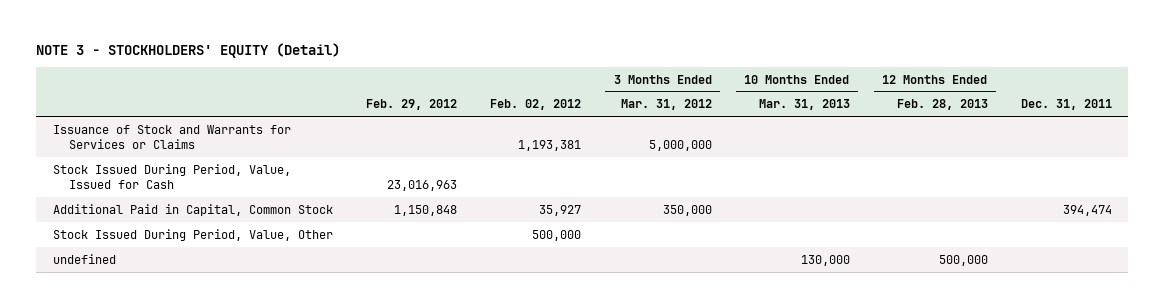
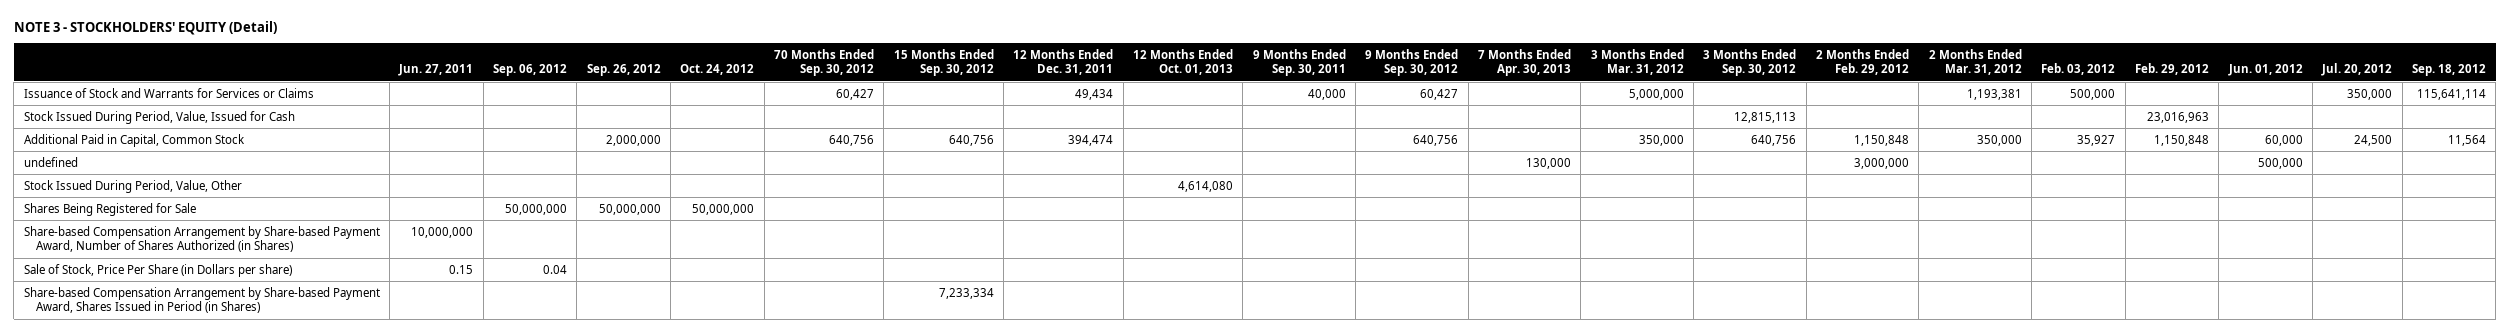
- | Feb. 29, 2012 | Feb. 02, 2012 | 3 Months Ended Mar. 31, 2012 | 10 Months Ended Mar. 31, 2013 | 12 Months Ended Feb. 28, 2013 | Dec. 31, 2011
+ | Jun. 27, 2011 | Sep. 06, 2012 | Sep. 26, 2012 | Oct. 24, 2012 | 70 Months Ended Sep. 30, 2012 | 15 Months Ended Sep. 30, 2012 | 12 Months Ended Dec. 31, 2011 | 12 Months Ended Oct. 01, 2013 | 9 Months Ended Sep. 30, 2011 | 9 Months Ended Sep. 30, 2012 | 7 Months Ended Apr. 30, 2013 | 3 Months Ended Mar. 31, 2012 | 3 Months Ended Sep. 30, 2012 | 2 Months Ended Feb. 29, 2012 | 2 Months Ended Mar. 31, 2012 | Feb. 03, 2012 | Feb. 29, 2012 | Jun. 01, 2012 | Jul. 20, 2012 | Sep. 18, 2012
moved down: Stock Issued During Period, Value, Other | | | | | | | | 4,614,080 | | | | | | | | | | | |
+ Shares Being Registered for Sale | | 50,000,000 | 50,000,000 | 50,000,000 | | | | | | | | | | | | | | | |
+ Share-based Compensation Arrangement by Share-based Payment Award, Number of Shares Authorized (in Shares) | 10,000,000 | | | | | | | | | | | | | | | | | | |
+ Sale of Stock, Price Per Share (in Dollars per share) | 0.15 | 0.04 | | | | | | | | | | | | | | | | | |
+ Share-based Compensation Arrangement by Share-based Payment Award, Shares Issued in Period (in Shares) | | | | | | 7,233,334 | | | | | | | | | | | | | |

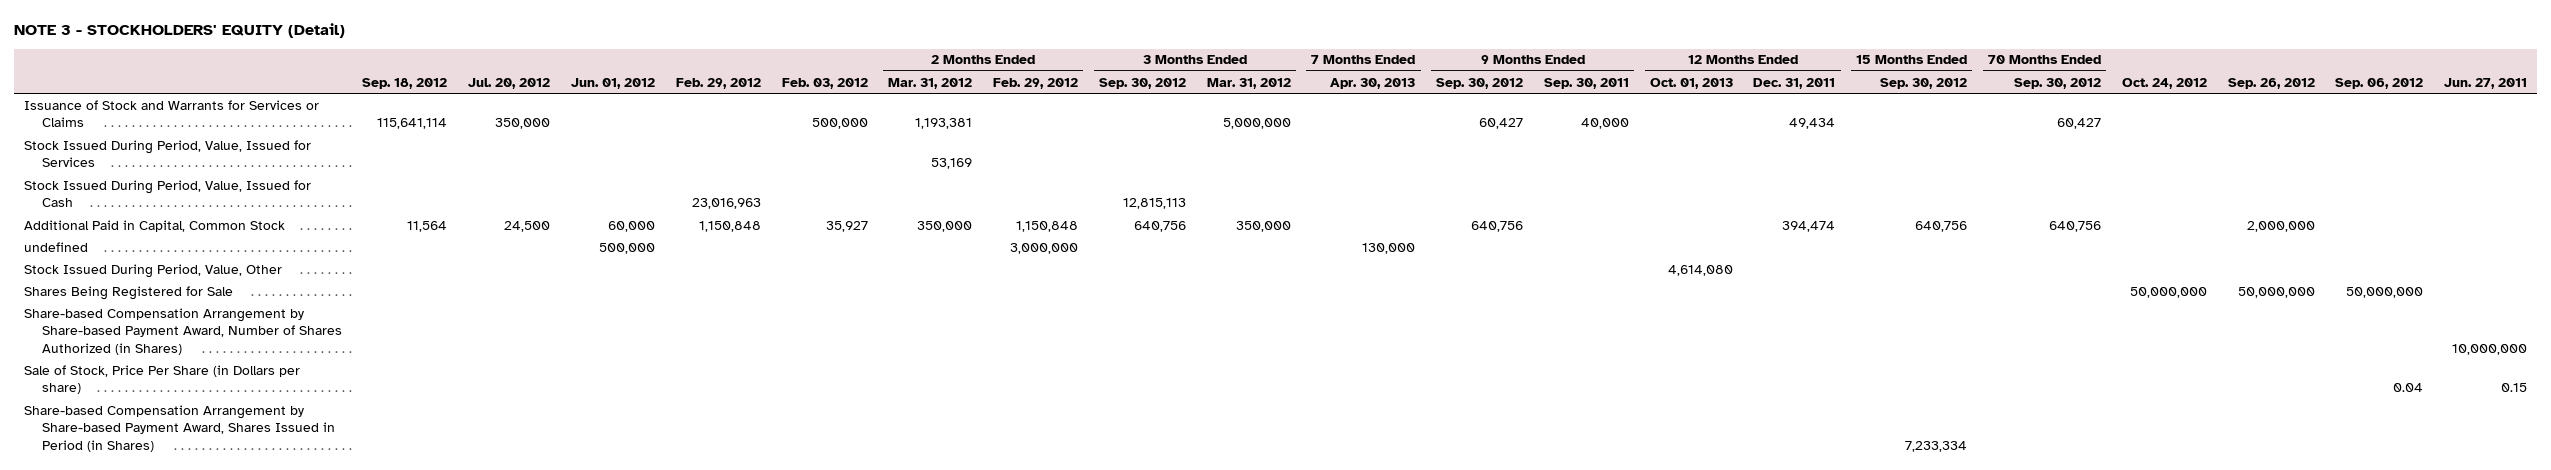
- | Jun. 27, 2011 | Sep. 06, 2012 | Sep. 26, 2012 | Oct. 24, 2012 | 70 Months Ended Sep. 30, 2012 | 15 Months Ended Sep. 30, 2012 | 12 Months Ended Dec. 31, 2011 | 12 Months Ended Oct. 01, 2013 | 9 Months Ended Sep. 30, 2011 | 9 Months Ended Sep. 30, 2012 | 7 Months Ended Apr. 30, 2013 | 3 Months Ended Mar. 31, 2012 | 3 Months Ended Sep. 30, 2012 | 2 Months Ended Feb. 29, 2012 | 2 Months Ended Mar. 31, 2012 | Feb. 03, 2012 | Feb. 29, 2012 | Jun. 01, 2012 | Jul. 20, 2012 | Sep. 18, 2012
+ | Sep. 18, 2012 | Jul. 20, 2012 | Jun. 01, 2012 | Feb. 29, 2012 | Feb. 03, 2012 | 2 Months Ended Mar. 31, 2012 | 2 Months Ended Feb. 29, 2012 | 3 Months Ended Sep. 30, 2012 | 3 Months Ended Mar. 31, 2012 | 7 Months Ended Apr. 30, 2013 | 9 Months Ended Sep. 30, 2012 | 9 Months Ended Sep. 30, 2011 | 12 Months Ended Oct. 01, 2013 | 12 Months Ended Dec. 31, 2011 | 15 Months Ended Sep. 30, 2012 | 70 Months Ended Sep. 30, 2012 | Oct. 24, 2012 | Sep. 26, 2012 | Sep. 06, 2012 | Jun. 27, 2011
+ Stock Issued During Period, Value, Issued for Services | | | | | | 53,169 | | | | | | | | | | | | | |

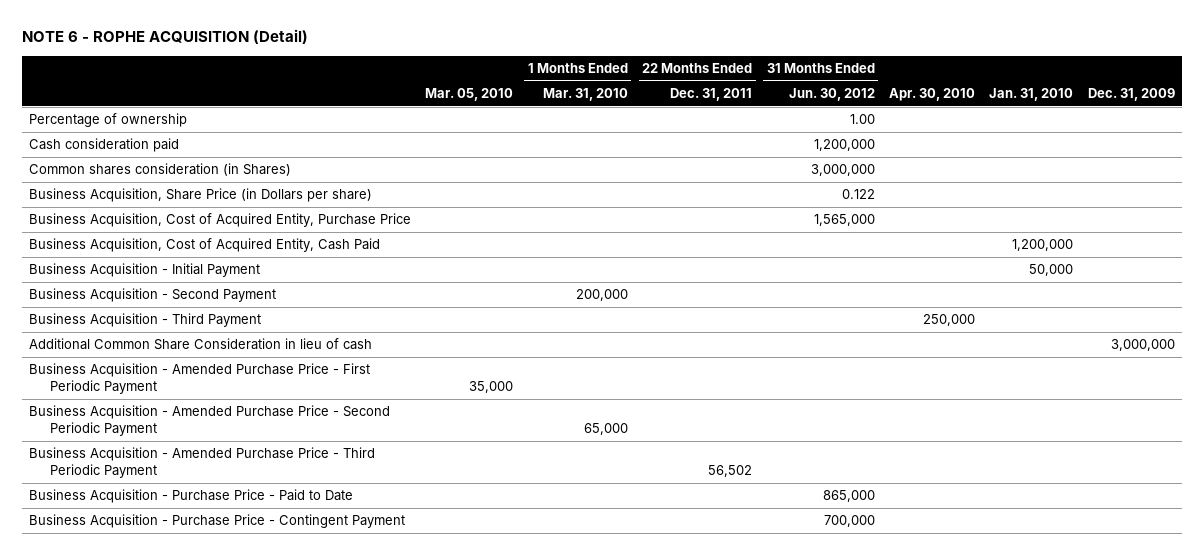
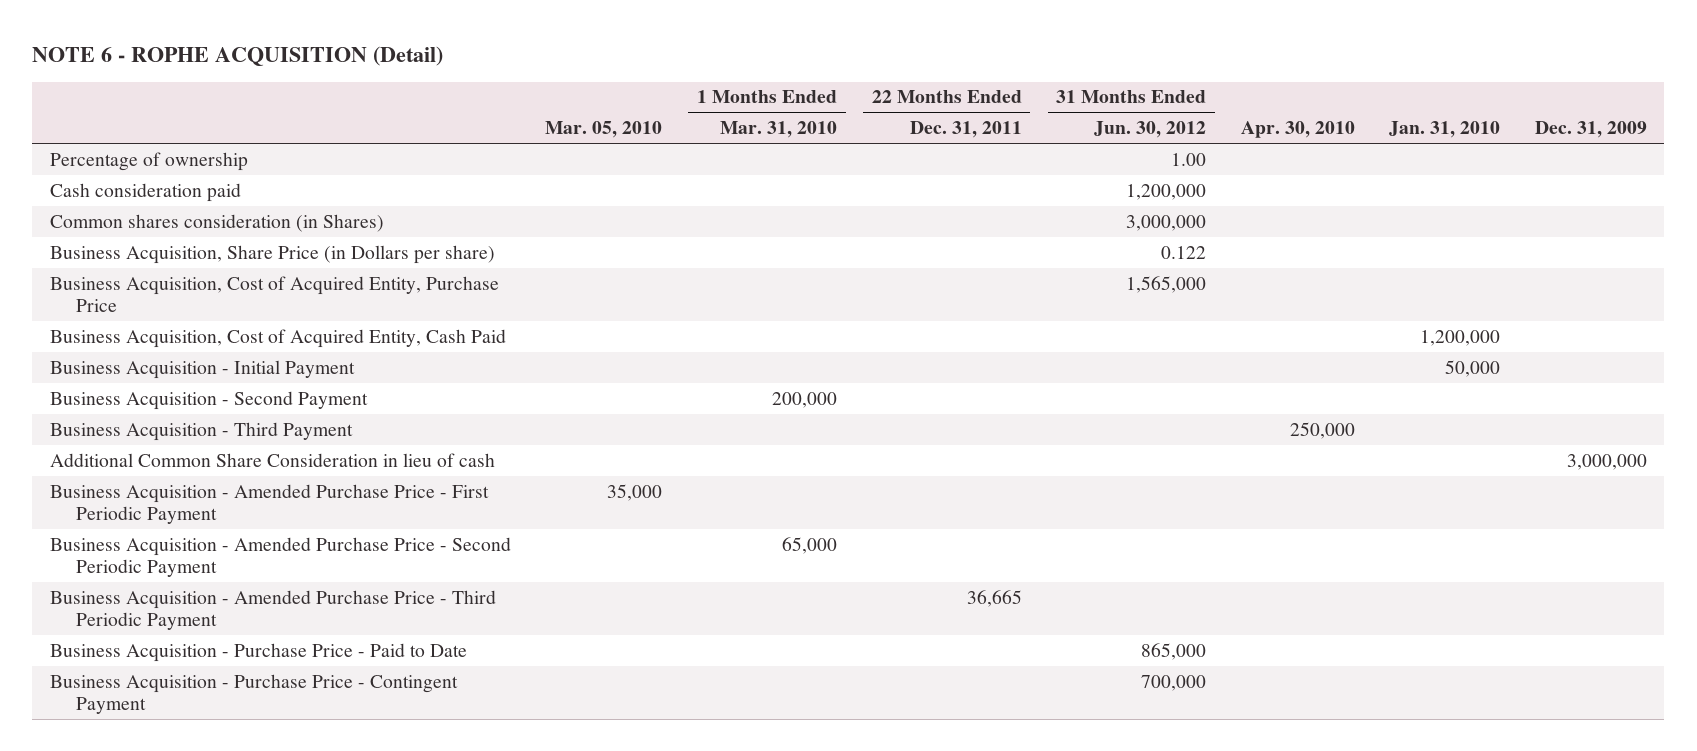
- Business Acquisition - Amended Purchase Price - Third Periodic Payment | | | 56,502 | | | |
+ Business Acquisition - Amended Purchase Price - Third Periodic Payment | | | 36,665 | | | |

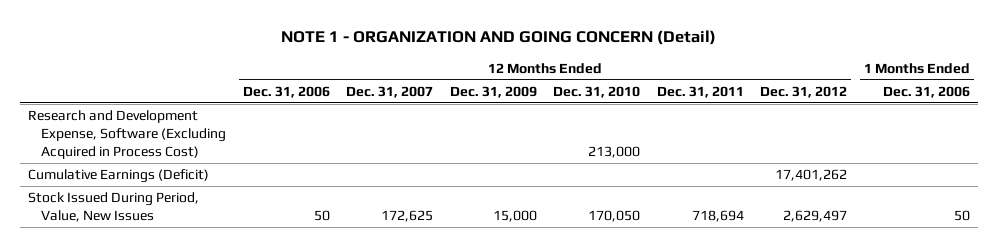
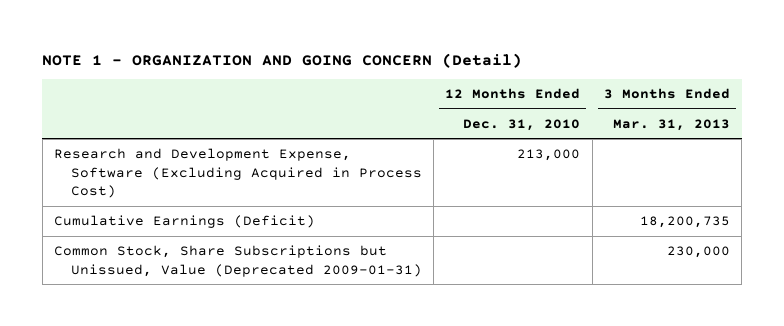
- | 12 Months Ended Dec. 31, 2006 | 12 Months Ended Dec. 31, 2007 | 12 Months Ended Dec. 31, 2009 | 12 Months Ended Dec. 31, 2010 | 12 Months Ended Dec. 31, 2011 | 12 Months Ended Dec. 31, 2012 | 1 Months Ended Dec. 31, 2006
+ | 12 Months Ended Dec. 31, 2010 | 3 Months Ended Mar. 31, 2013
- Stock Issued During Period, Value, New Issues | 50 | 172,625 | 15,000 | 170,050 | 718,694 | 2,629,497 | 50
+ Common Stock, Share Subscriptions but Unissued, Value (Deprecated 2009-01-31) | | 230,000

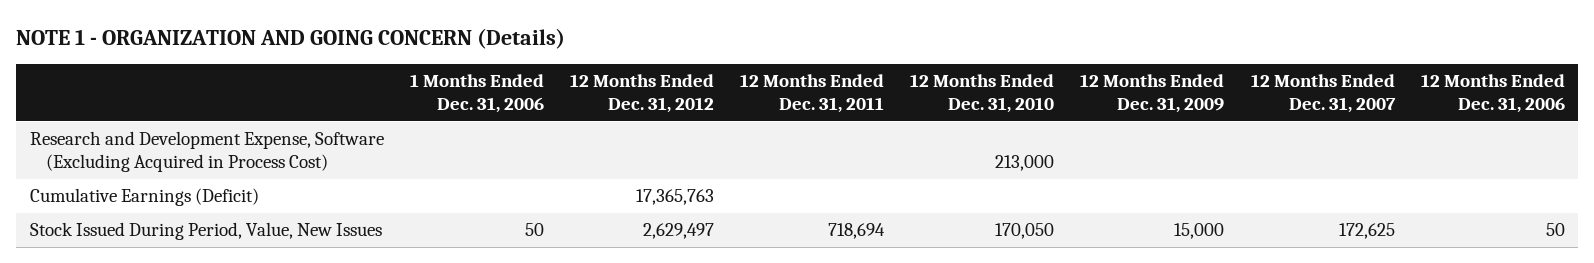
- NOTE 1 - ORGANIZATION AND GOING CONCERN (Detail)
+ NOTE 1 - ORGANIZATION AND GOING CONCERN (Details)
- | 12 Months Ended Dec. 31, 2010 | 3 Months Ended Mar. 31, 2013
+ | 1 Months Ended Dec. 31, 2006 | 12 Months Ended Dec. 31, 2012 | 12 Months Ended Dec. 31, 2011 | 12 Months Ended Dec. 31, 2010 | 12 Months Ended Dec. 31, 2009 | 12 Months Ended Dec. 31, 2007 | 12 Months Ended Dec. 31, 2006
- Common Stock, Share Subscriptions but Unissued, Value (Deprecated 2009-01-31) | | 230,000
+ Stock Issued During Period, Value, New Issues | 50 | 2,629,497 | 718,694 | 170,050 | 15,000 | 172,625 | 50

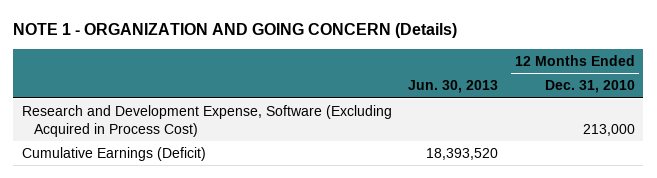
- | 1 Months Ended Dec. 31, 2006 | 12 Months Ended Dec. 31, 2012 | 12 Months Ended Dec. 31, 2011 | 12 Months Ended Dec. 31, 2010 | 12 Months Ended Dec. 31, 2009 | 12 Months Ended Dec. 31, 2007 | 12 Months Ended Dec. 31, 2006
+ | Jun. 30, 2013 | 12 Months Ended Dec. 31, 2010
- Stock Issued During Period, Value, New Issues | 50 | 2,629,497 | 718,694 | 170,050 | 15,000 | 172,625 | 50

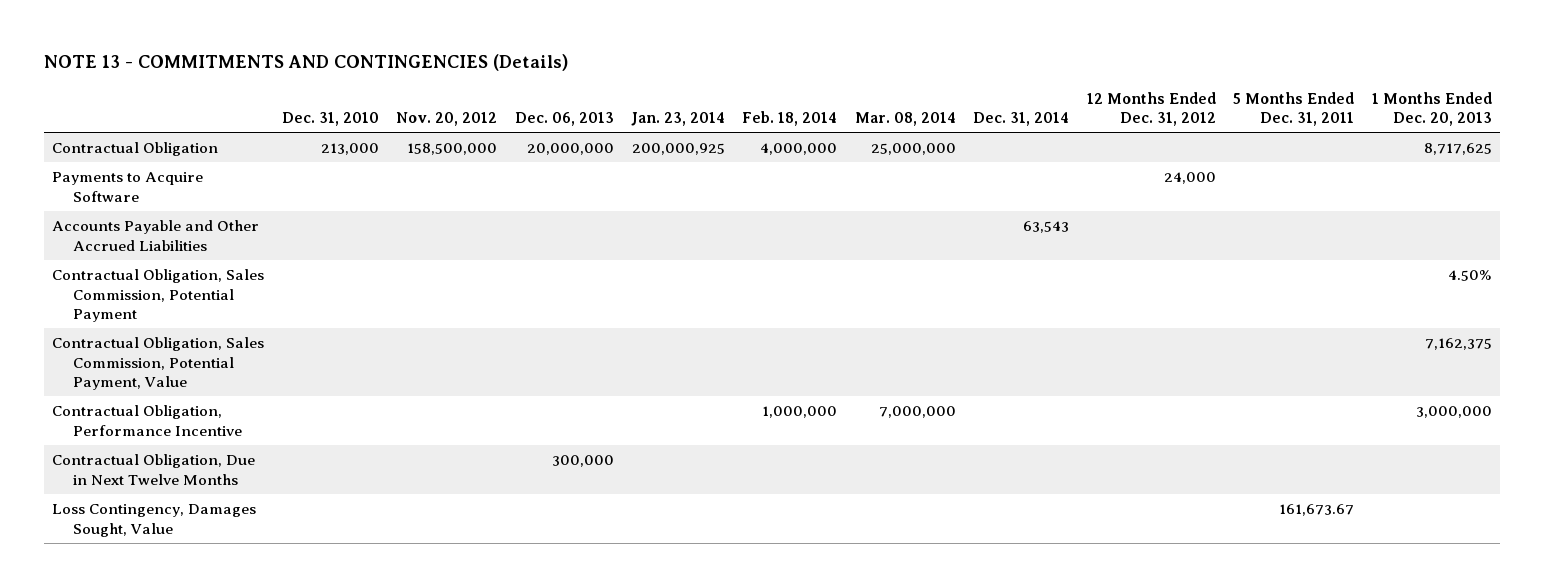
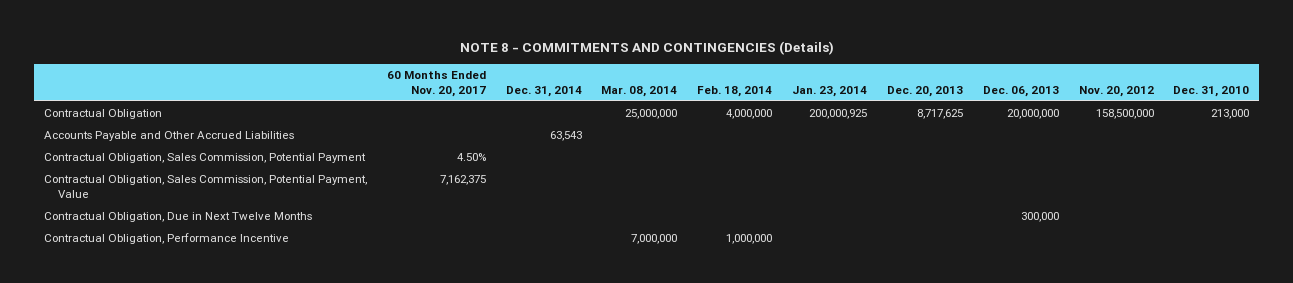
- NOTE 13 - COMMITMENTS AND CONTINGENCIES (Details)
+ NOTE 8 - COMMITMENTS AND CONTINGENCIES (Details)
- | Dec. 31, 2010 | Nov. 20, 2012 | Dec. 06, 2013 | Jan. 23, 2014 | Feb. 18, 2014 | Mar. 08, 2014 | Dec. 31, 2014 | 12 Months Ended Dec. 31, 2012 | 5 Months Ended Dec. 31, 2011 | 1 Months Ended Dec. 20, 2013
+ | 60 Months Ended Nov. 20, 2017 | Dec. 31, 2014 | Mar. 08, 2014 | Feb. 18, 2014 | Jan. 23, 2014 | Dec. 20, 2013 | Dec. 06, 2013 | Nov. 20, 2012 | Dec. 31, 2010
- Payments to Acquire Software | | | | | | | | 24,000 | |
- Loss Contingency, Damages Sought, Value | | | | | | | | | 161,673.67 |
moved down: Contractual Obligation, Performance Incentive | | | 7,000,000 | 1,000,000 | | | | |

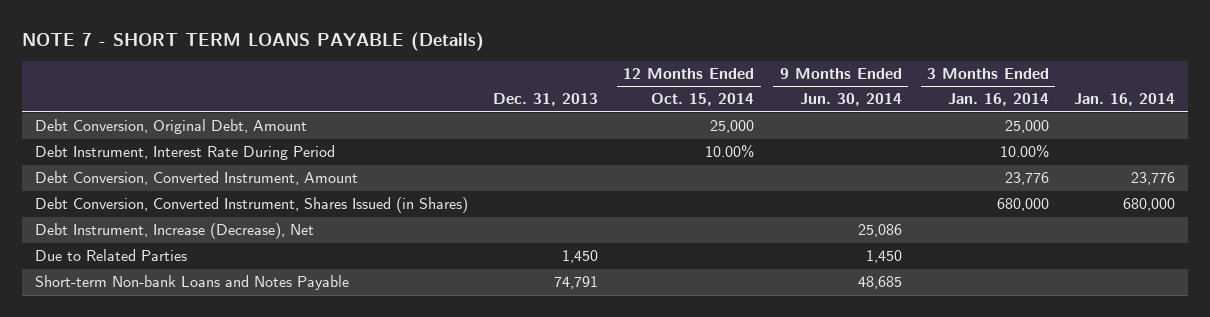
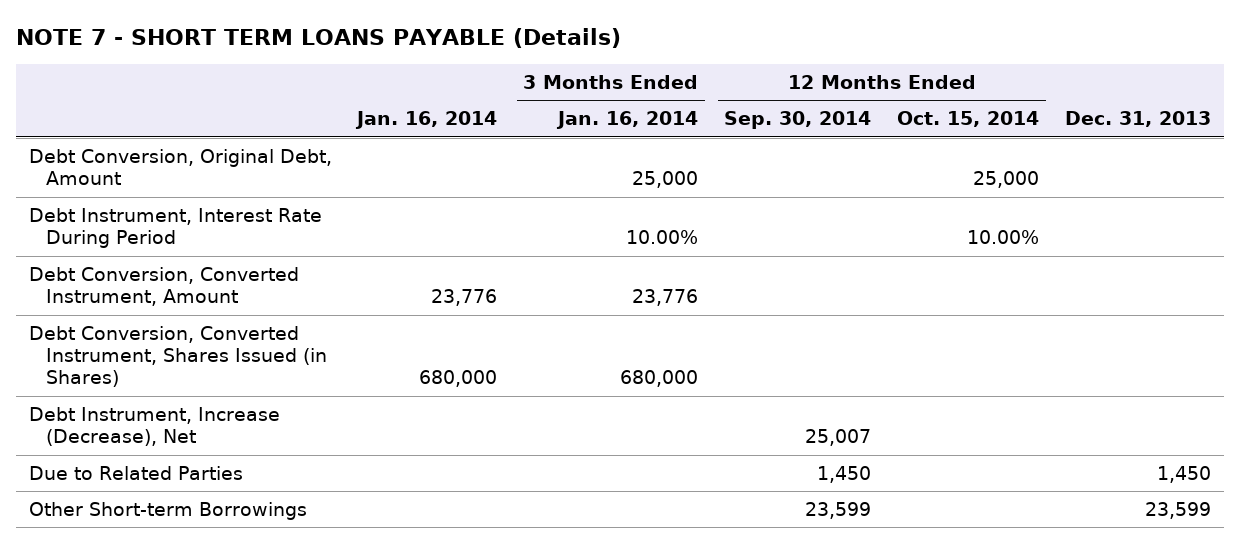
- | Dec. 31, 2013 | 12 Months Ended Oct. 15, 2014 | 9 Months Ended Jun. 30, 2014 | 3 Months Ended Jan. 16, 2014 | Jan. 16, 2014
+ | Jan. 16, 2014 | 3 Months Ended Jan. 16, 2014 | 12 Months Ended Sep. 30, 2014 | 12 Months Ended Oct. 15, 2014 | Dec. 31, 2013
- Short-term Non-bank Loans and Notes Payable | 74,791 | | 48,685 | |
+ Other Short-term Borrowings | | | 23,599 | | 23,599

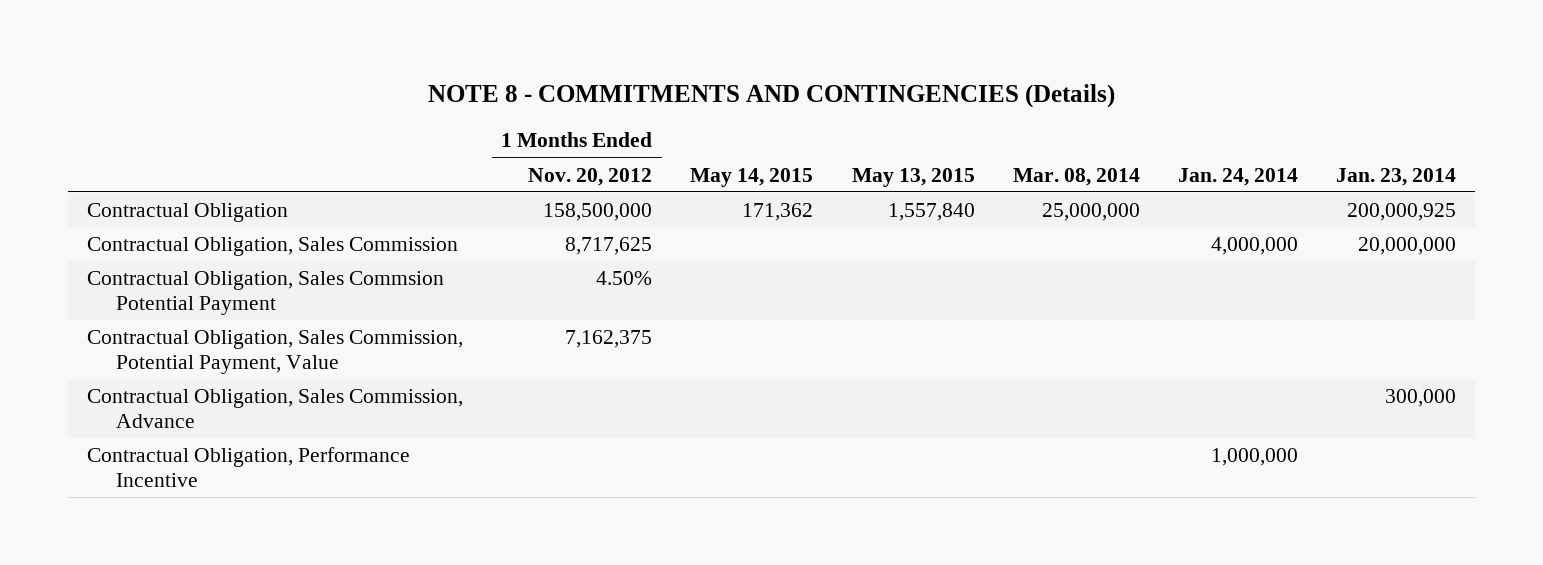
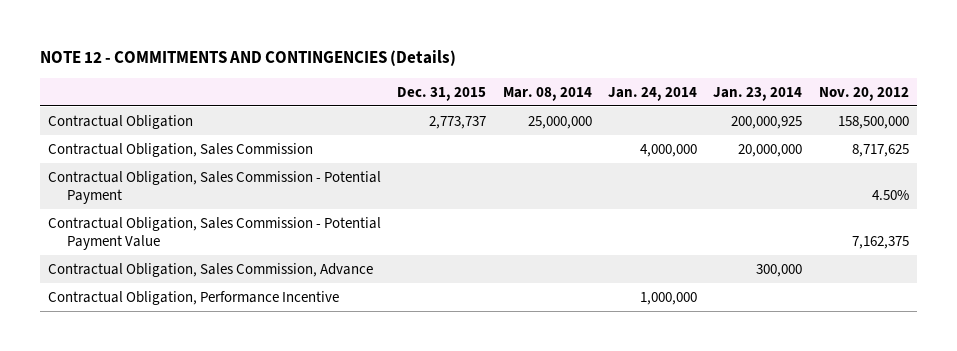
- NOTE 8 - COMMITMENTS AND CONTINGENCIES (Details)
+ NOTE 12 - COMMITMENTS AND CONTINGENCIES (Details)
- | 1 Months Ended Nov. 20, 2012 | May 14, 2015 | May 13, 2015 | Mar. 08, 2014 | Jan. 24, 2014 | Jan. 23, 2014
+ | Dec. 31, 2015 | Mar. 08, 2014 | Jan. 24, 2014 | Jan. 23, 2014 | Nov. 20, 2012
- Contractual Obligation, Sales Commsion Potential Payment | 4.50% | | | | |
- Contractual Obligation, Sales Commission, Potential Payment, Value | 7,162,375 | | | | |
+ Contractual Obligation, Sales Commission - Potential Payment | | | | | 4.50%
+ Contractual Obligation, Sales Commission - Potential Payment Value | | | | | 7,162,375

